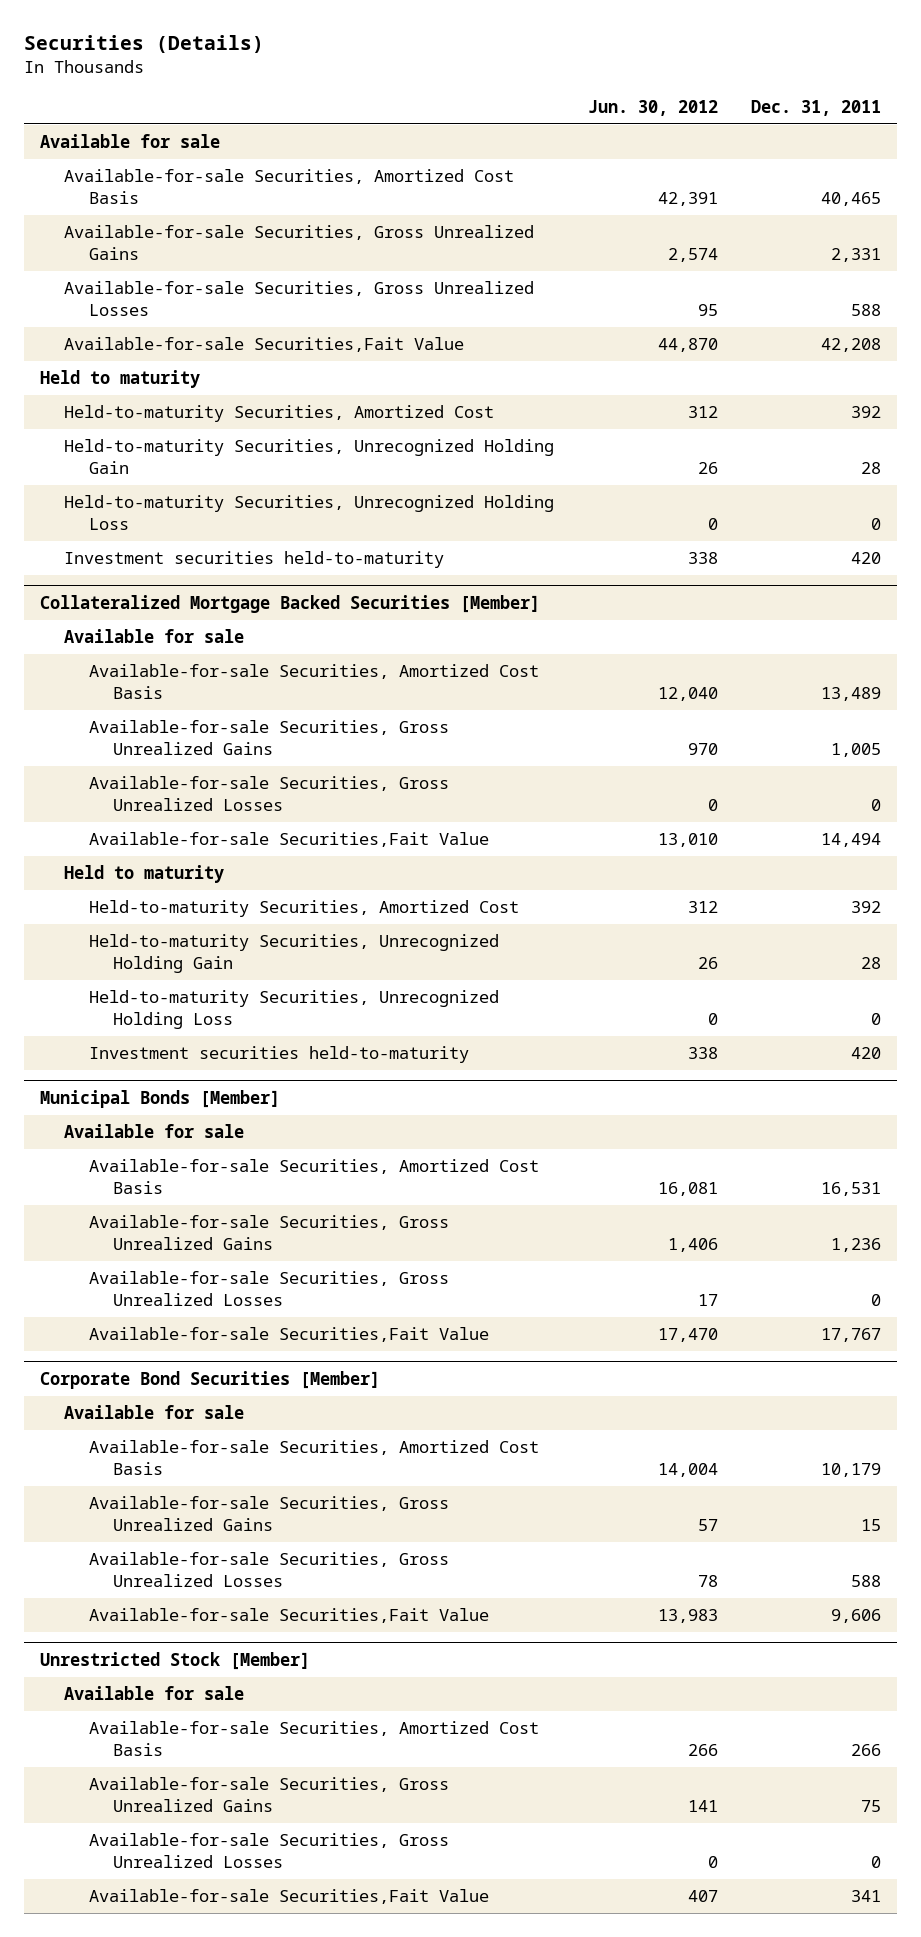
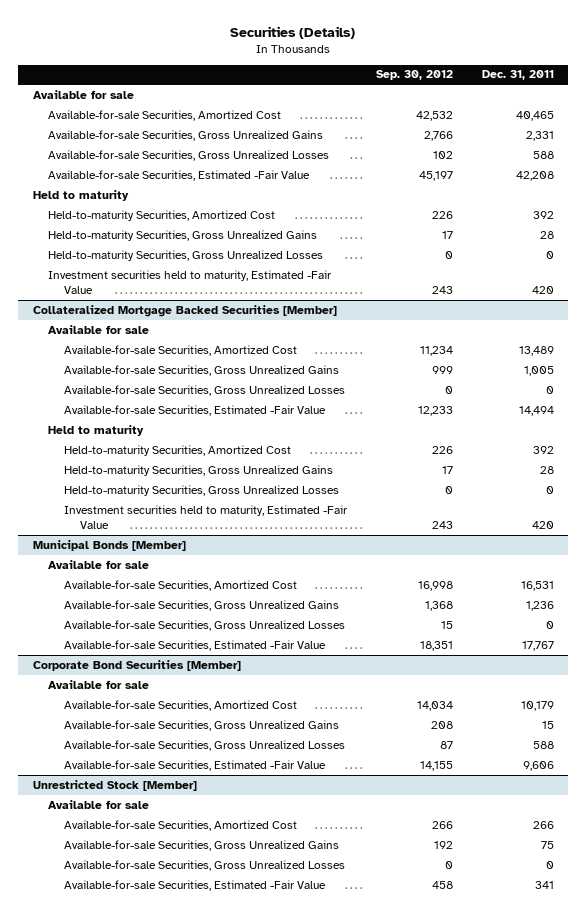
- | Jun. 30, 2012 | Dec. 31, 2011
+ | Sep. 30, 2012 | Dec. 31, 2011
- Available-for-sale Securities, Amortized Cost Basis | 42,391 | 40,465
+ Available-for-sale Securities, Amortized Cost | 42,532 | 40,465
- Available-for-sale Securities,Fait Value | 44,870 | 42,208
+ Available-for-sale Securities, Estimated -Fair Value | 45,197 | 42,208
- Held-to-maturity Securities, Unrecognized Holding Gain | 26 | 28
- Held-to-maturity Securities, Unrecognized Holding Loss | 0 | 0
- Investment securities held-to-maturity | 338 | 420
+ Held-to-maturity Securities, Gross Unrealized Gains | 17 | 28
+ Held-to-maturity Securities, Gross Unrealized Losses | 0 | 0
+ Investment securities held to maturity, Estimated -Fair Value | 243 | 420
@ Collateralized Mortgage Backed Securities [Member]
- Available-for-sale Securities, Amortized Cost Basis | 12,040 | 13,489
+ Available-for-sale Securities, Amortized Cost | 11,234 | 13,489
- Available-for-sale Securities,Fait Value | 13,010 | 14,494
+ Available-for-sale Securities, Estimated -Fair Value | 12,233 | 14,494
- Held-to-maturity Securities, Unrecognized Holding Gain | 26 | 28
- Held-to-maturity Securities, Unrecognized Holding Loss | 0 | 0
- Investment securities held-to-maturity | 338 | 420
+ Held-to-maturity Securities, Gross Unrealized Gains | 17 | 28
+ Held-to-maturity Securities, Gross Unrealized Losses | 0 | 0
+ Investment securities held to maturity, Estimated -Fair Value | 243 | 420
@ Municipal Bonds [Member]
- Available-for-sale Securities, Amortized Cost Basis | 16,081 | 16,531
+ Available-for-sale Securities, Amortized Cost | 16,998 | 16,531
- Available-for-sale Securities,Fait Value | 17,470 | 17,767
+ Available-for-sale Securities, Estimated -Fair Value | 18,351 | 17,767
@ Corporate Bond Securities [Member]
- Available-for-sale Securities, Amortized Cost Basis | 14,004 | 10,179
+ Available-for-sale Securities, Amortized Cost | 14,034 | 10,179
- Available-for-sale Securities,Fait Value | 13,983 | 9,606
+ Available-for-sale Securities, Estimated -Fair Value | 14,155 | 9,606
@ Unrestricted Stock [Member]
- Available-for-sale Securities, Amortized Cost Basis | 266 | 266
+ Available-for-sale Securities, Amortized Cost | 266 | 266
- Available-for-sale Securities,Fait Value | 407 | 341
+ Available-for-sale Securities, Estimated -Fair Value | 458 | 341

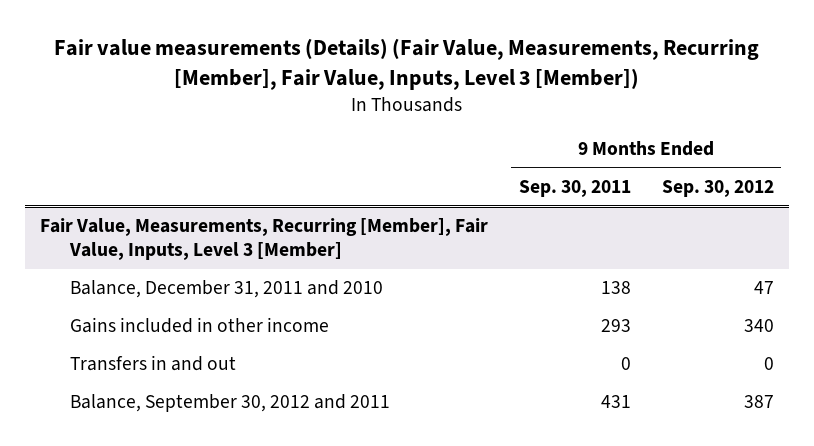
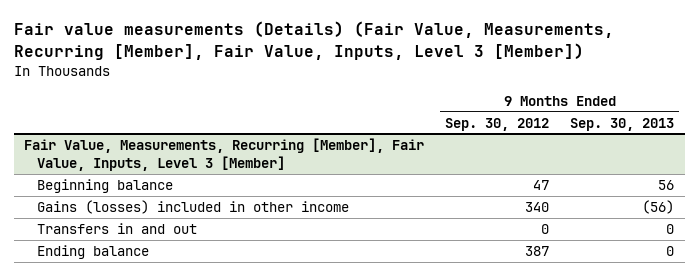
- | 9 Months Ended Sep. 30, 2011 | 9 Months Ended Sep. 30, 2012
+ | 9 Months Ended Sep. 30, 2012 | 9 Months Ended Sep. 30, 2013
@ Fair Value, Measurements, Recurring [Member], Fair Value, Inputs, Level 3 [Member]
- Balance, December 31, 2011 and 2010 | 138 | 47
- Gains included in other income | 293 | 340
+ Beginning balance | 47 | 56
+ Gains (losses) included in other income | 340 | (56)
- Balance, September 30, 2012 and 2011 | 431 | 387
+ Ending balance | 387 | 0

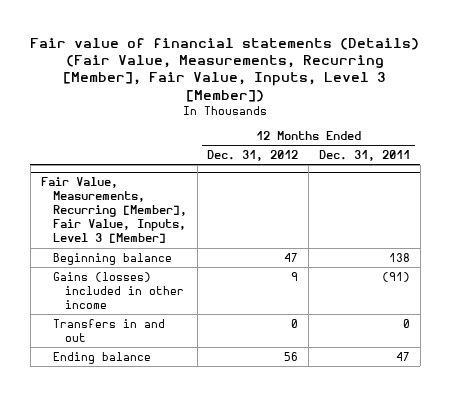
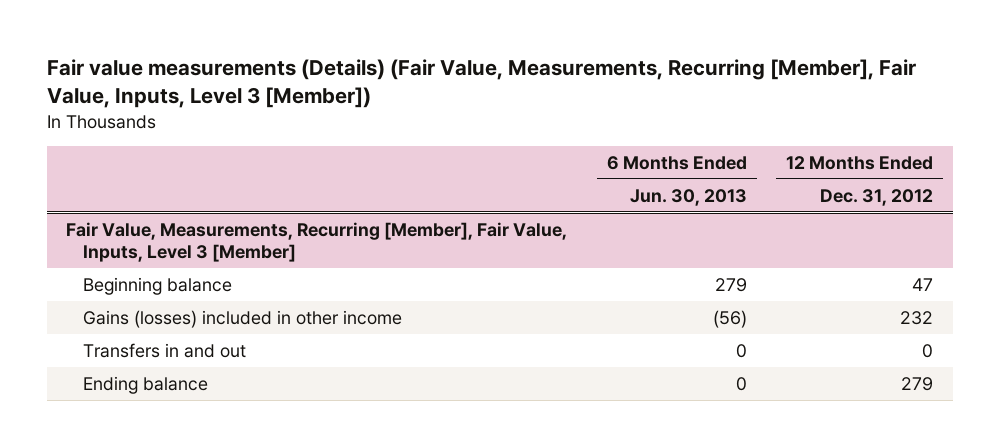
- Fair value of financial statements (Details) (Fair Value, Measurements, Recurring [Member], Fair Value, Inputs, Level 3 [Member])
+ Fair value measurements (Details) (Fair Value, Measurements, Recurring [Member], Fair Value, Inputs, Level 3 [Member])
- | 12 Months Ended Dec. 31, 2012 | 12 Months Ended Dec. 31, 2011
+ | 6 Months Ended Jun. 30, 2013 | 12 Months Ended Dec. 31, 2012
@ Fair Value, Measurements, Recurring [Member], Fair Value, Inputs, Level 3 [Member]
- Gains (losses) included in other income | 9 | (91)
+ Gains (losses) included in other income | (56) | 232
- Ending balance | 56 | 47
+ Ending balance | 0 | 279

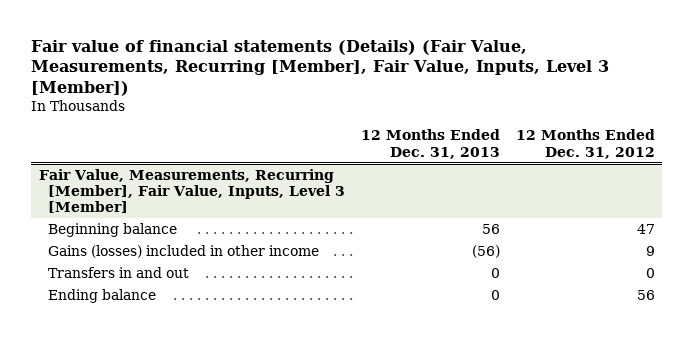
- Fair value measurements (Details) (Fair Value, Measurements, Recurring [Member], Fair Value, Inputs, Level 3 [Member])
+ Fair value of financial statements (Details) (Fair Value, Measurements, Recurring [Member], Fair Value, Inputs, Level 3 [Member])
- | 6 Months Ended Jun. 30, 2013 | 12 Months Ended Dec. 31, 2012
+ | 12 Months Ended Dec. 31, 2013 | 12 Months Ended Dec. 31, 2012
@ Fair Value, Measurements, Recurring [Member], Fair Value, Inputs, Level 3 [Member]
- Gains (losses) included in other income | (56) | 232
+ Gains (losses) included in other income | (56) | 9
- Ending balance | 0 | 279
+ Ending balance | 0 | 56

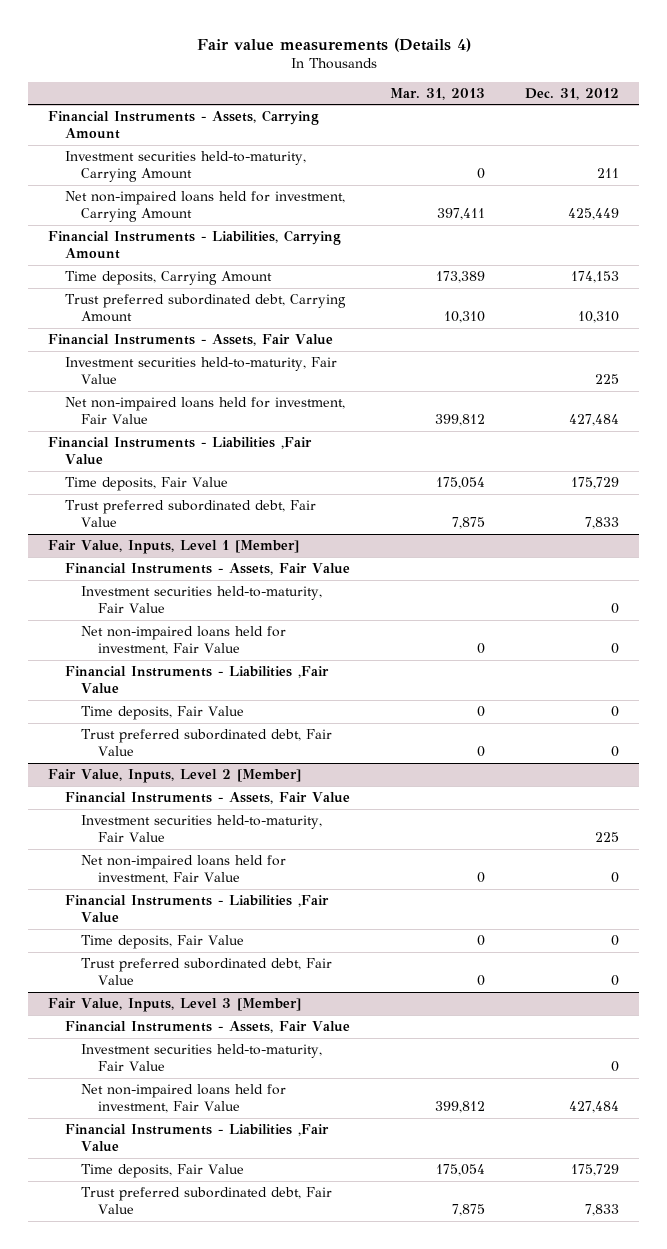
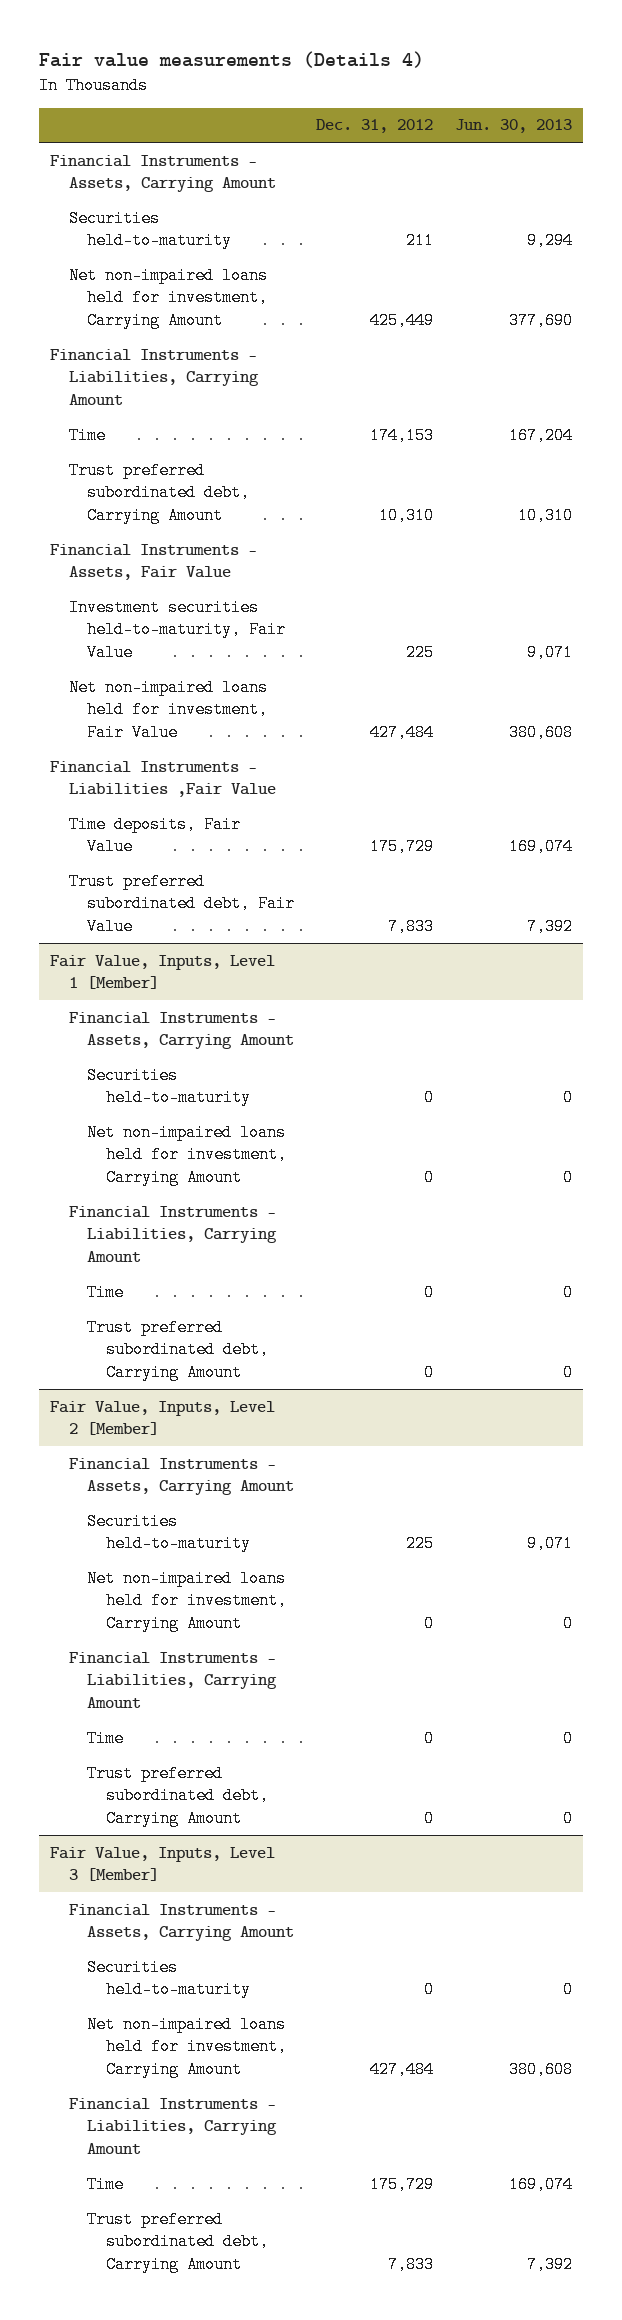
- | Mar. 31, 2013 | Dec. 31, 2012
+ | Dec. 31, 2012 | Jun. 30, 2013
- Investment securities held-to-maturity, Carrying Amount | 0 | 211
+ Securities held-to-maturity | 211 | 9,294
- Time deposits, Carrying Amount | 173,389 | 174,153
+ Time | 174,153 | 167,204
@ Fair Value, Inputs, Level 1 [Member]
- Financial Instruments - Assets, Fair Value
- Investment securities held-to-maturity, Fair Value | | 0
- Net non-impaired loans held for investment, Fair Value | 0 | 0
- Financial Instruments - Liabilities ,Fair Value
- Time deposits, Fair Value | 0 | 0
- Trust preferred subordinated debt, Fair Value | 0 | 0
+ Financial Instruments - Assets, Carrying Amount
+ Securities held-to-maturity | 0 | 0
+ Net non-impaired loans held for investment, Carrying Amount | 0 | 0
+ Financial Instruments - Liabilities, Carrying Amount
+ Time | 0 | 0
+ Trust preferred subordinated debt, Carrying Amount | 0 | 0
@ Fair Value, Inputs, Level 2 [Member]
- Financial Instruments - Assets, Fair Value
- Investment securities held-to-maturity, Fair Value | | 225
- Net non-impaired loans held for investment, Fair Value | 0 | 0
- Financial Instruments - Liabilities ,Fair Value
- Time deposits, Fair Value | 0 | 0
- Trust preferred subordinated debt, Fair Value | 0 | 0
+ Financial Instruments - Assets, Carrying Amount
+ Securities held-to-maturity | 225 | 9,071
+ Net non-impaired loans held for investment, Carrying Amount | 0 | 0
+ Financial Instruments - Liabilities, Carrying Amount
+ Time | 0 | 0
+ Trust preferred subordinated debt, Carrying Amount | 0 | 0
@ Fair Value, Inputs, Level 3 [Member]
- Financial Instruments - Assets, Fair Value
- Investment securities held-to-maturity, Fair Value | | 0
- Net non-impaired loans held for investment, Fair Value | 399,812 | 427,484
- Financial Instruments - Liabilities ,Fair Value
- Time deposits, Fair Value | 175,054 | 175,729
- Trust preferred subordinated debt, Fair Value | 7,875 | 7,833
+ Financial Instruments - Assets, Carrying Amount
+ Securities held-to-maturity | 0 | 0
+ Net non-impaired loans held for investment, Carrying Amount | 427,484 | 380,608
+ Financial Instruments - Liabilities, Carrying Amount
+ Time | 175,729 | 169,074
+ Trust preferred subordinated debt, Carrying Amount | 7,833 | 7,392

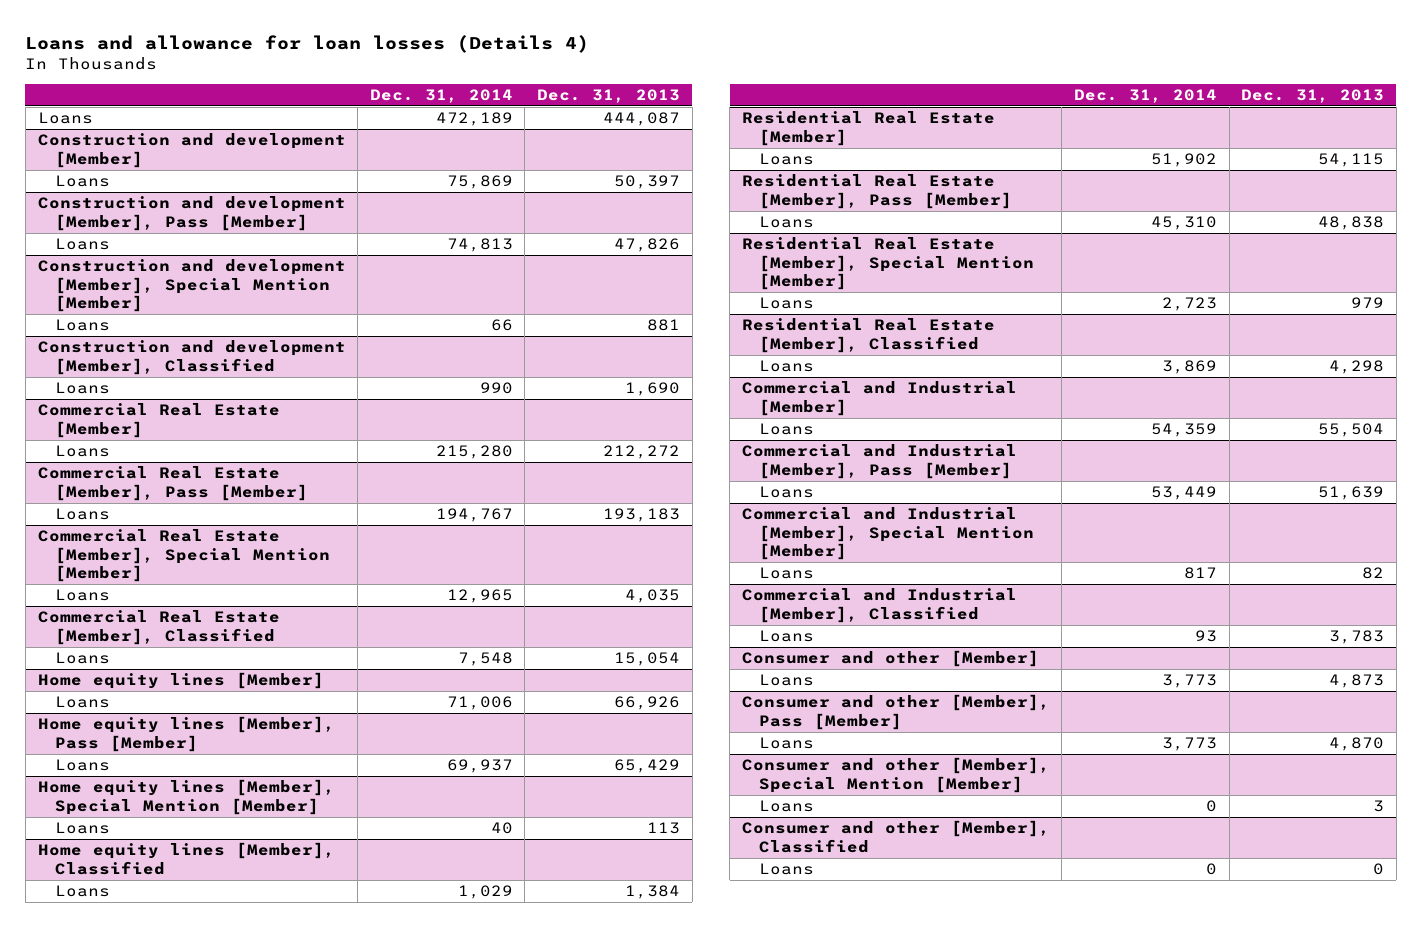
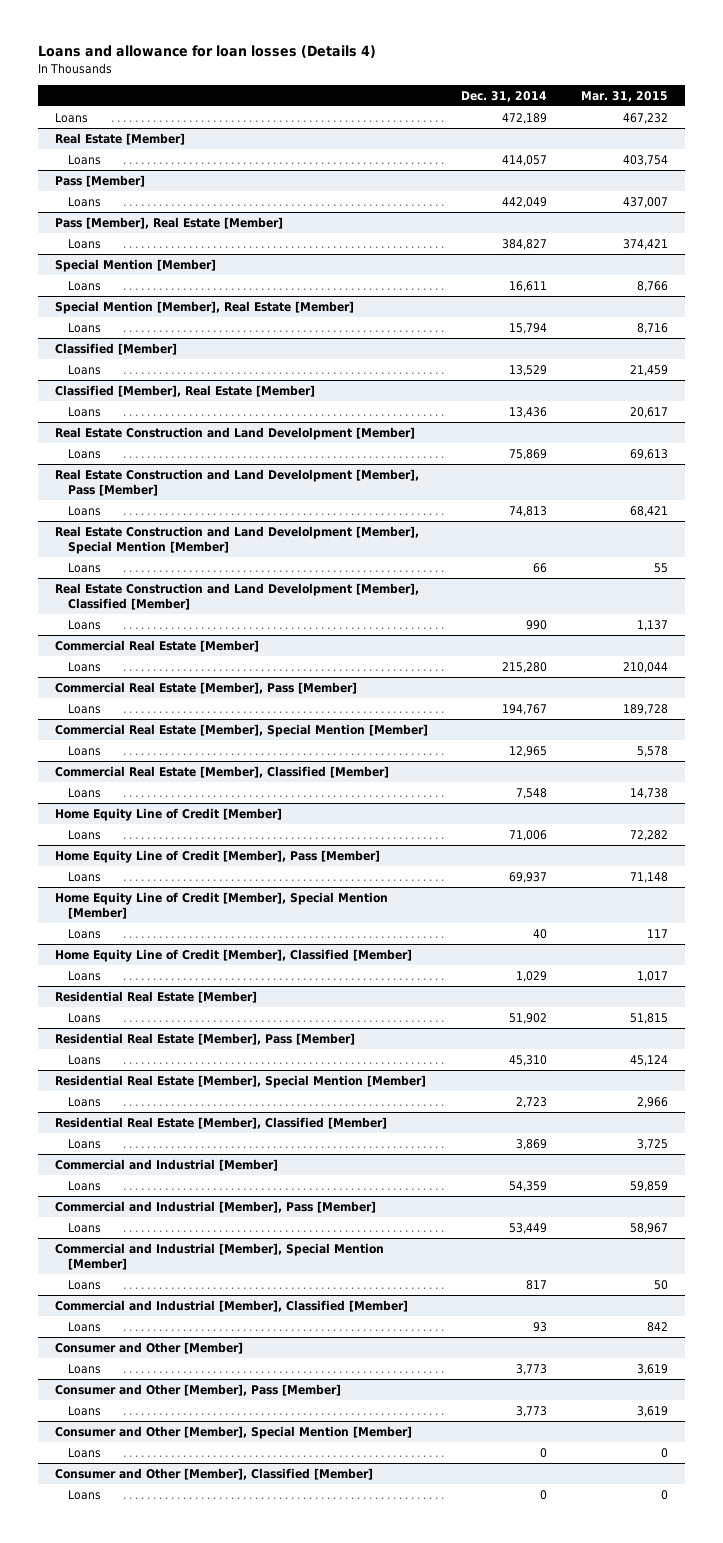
- | Dec. 31, 2014 | Dec. 31, 2013
+ | Dec. 31, 2014 | Mar. 31, 2015
- Construction and development [Member]
+ Real Estate [Member]
+ Loans | 414,057 | 403,754
+ Pass [Member]
+ Loans | 442,049 | 437,007
+ Pass [Member], Real Estate [Member]
+ Loans | 384,827 | 374,421
+ Special Mention [Member]
+ Loans | 16,611 | 8,766
+ Special Mention [Member], Real Estate [Member]
+ Loans | 15,794 | 8,716
+ Classified [Member]
+ Loans | 13,529 | 21,459
+ Classified [Member], Real Estate [Member]
+ Loans | 13,436 | 20,617
+ Real Estate Construction and Land Develolpment [Member]
- Construction and development [Member], Pass [Member]
+ Real Estate Construction and Land Develolpment [Member], Pass [Member]
- Construction and development [Member], Special Mention [Member]
+ Real Estate Construction and Land Develolpment [Member], Special Mention [Member]
- Construction and development [Member], Classified
+ Real Estate Construction and Land Develolpment [Member], Classified [Member]
- Commercial Real Estate [Member], Classified
+ Commercial Real Estate [Member], Classified [Member]
- Home equity lines [Member]
+ Home Equity Line of Credit [Member]
- Home equity lines [Member], Pass [Member]
+ Home Equity Line of Credit [Member], Pass [Member]
- Home equity lines [Member], Special Mention [Member]
+ Home Equity Line of Credit [Member], Special Mention [Member]
- Home equity lines [Member], Classified
+ Home Equity Line of Credit [Member], Classified [Member]
- Residential Real Estate [Member], Classified
+ Residential Real Estate [Member], Classified [Member]
- Commercial and Industrial [Member], Classified
+ Commercial and Industrial [Member], Classified [Member]
- Consumer and other [Member]
+ Consumer and Other [Member]
- Consumer and other [Member], Pass [Member]
+ Consumer and Other [Member], Pass [Member]
- Consumer and other [Member], Special Mention [Member]
+ Consumer and Other [Member], Special Mention [Member]
- Consumer and other [Member], Classified
+ Consumer and Other [Member], Classified [Member]

